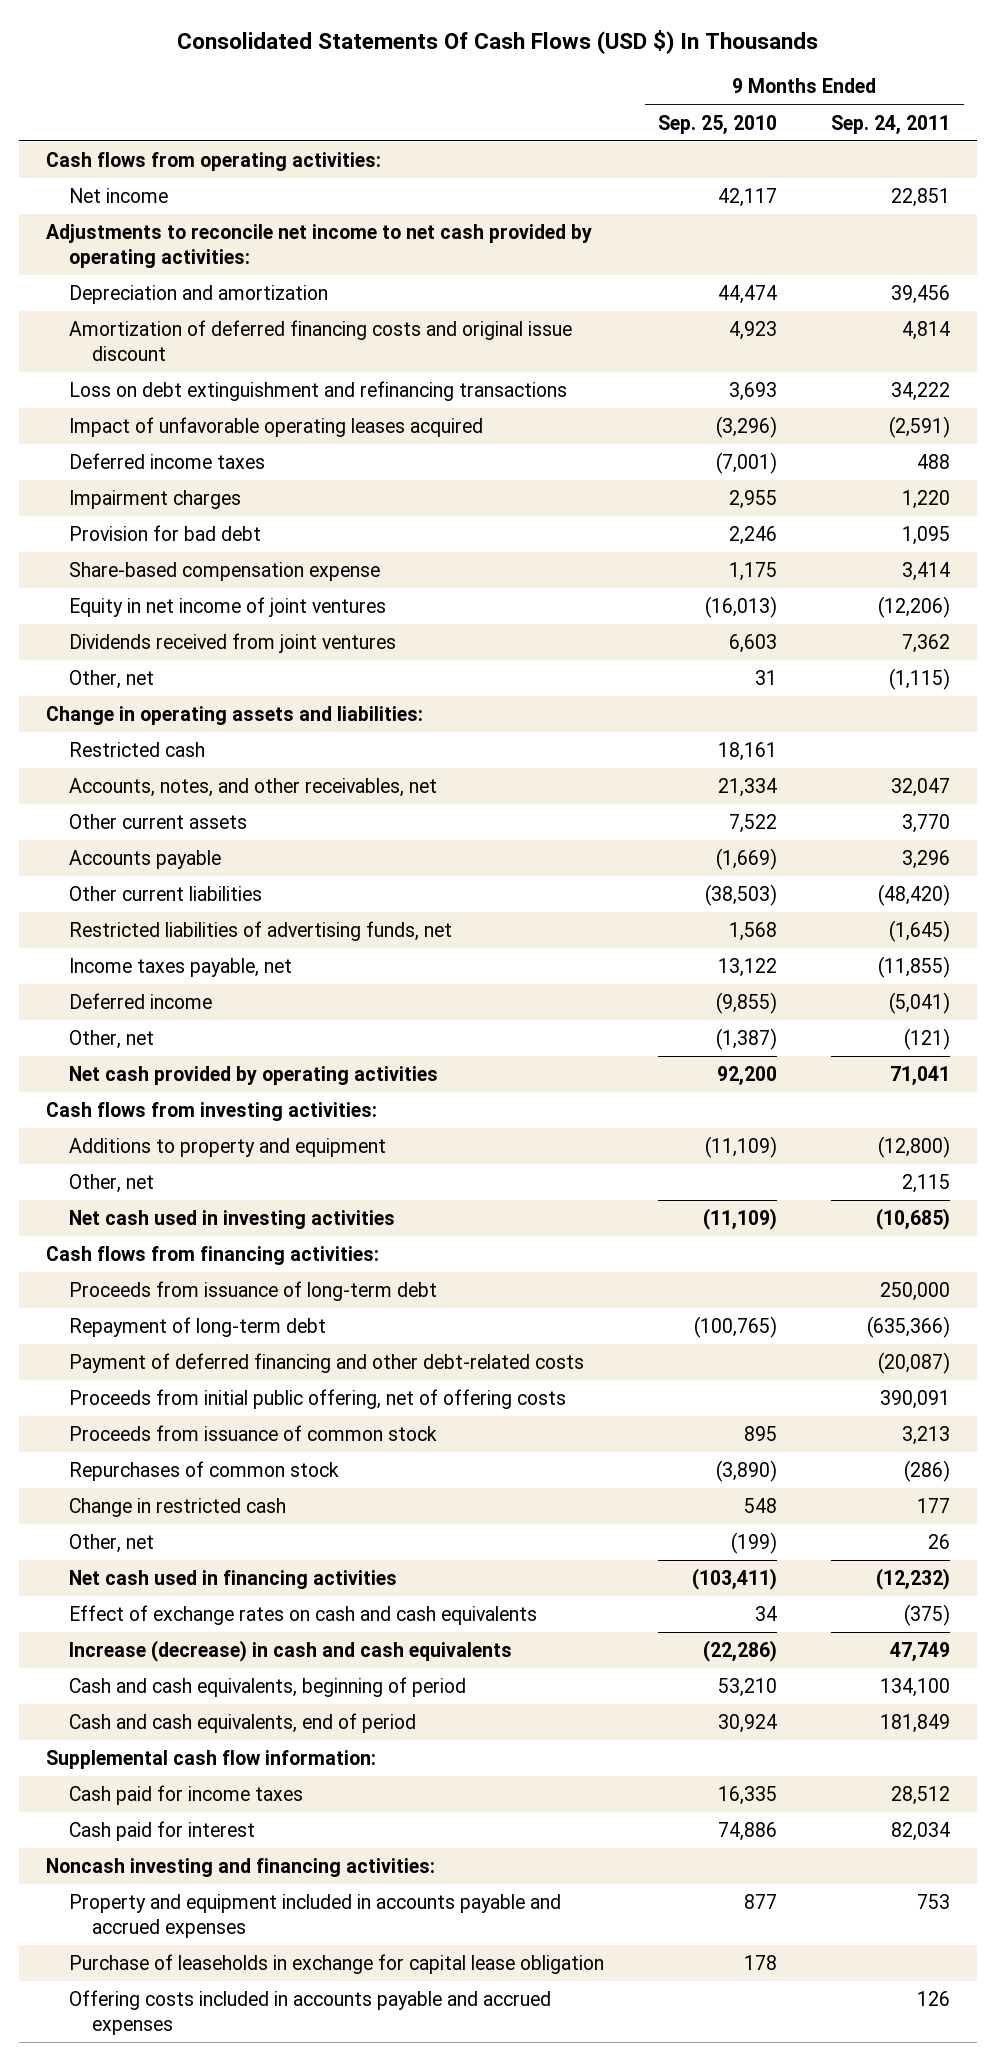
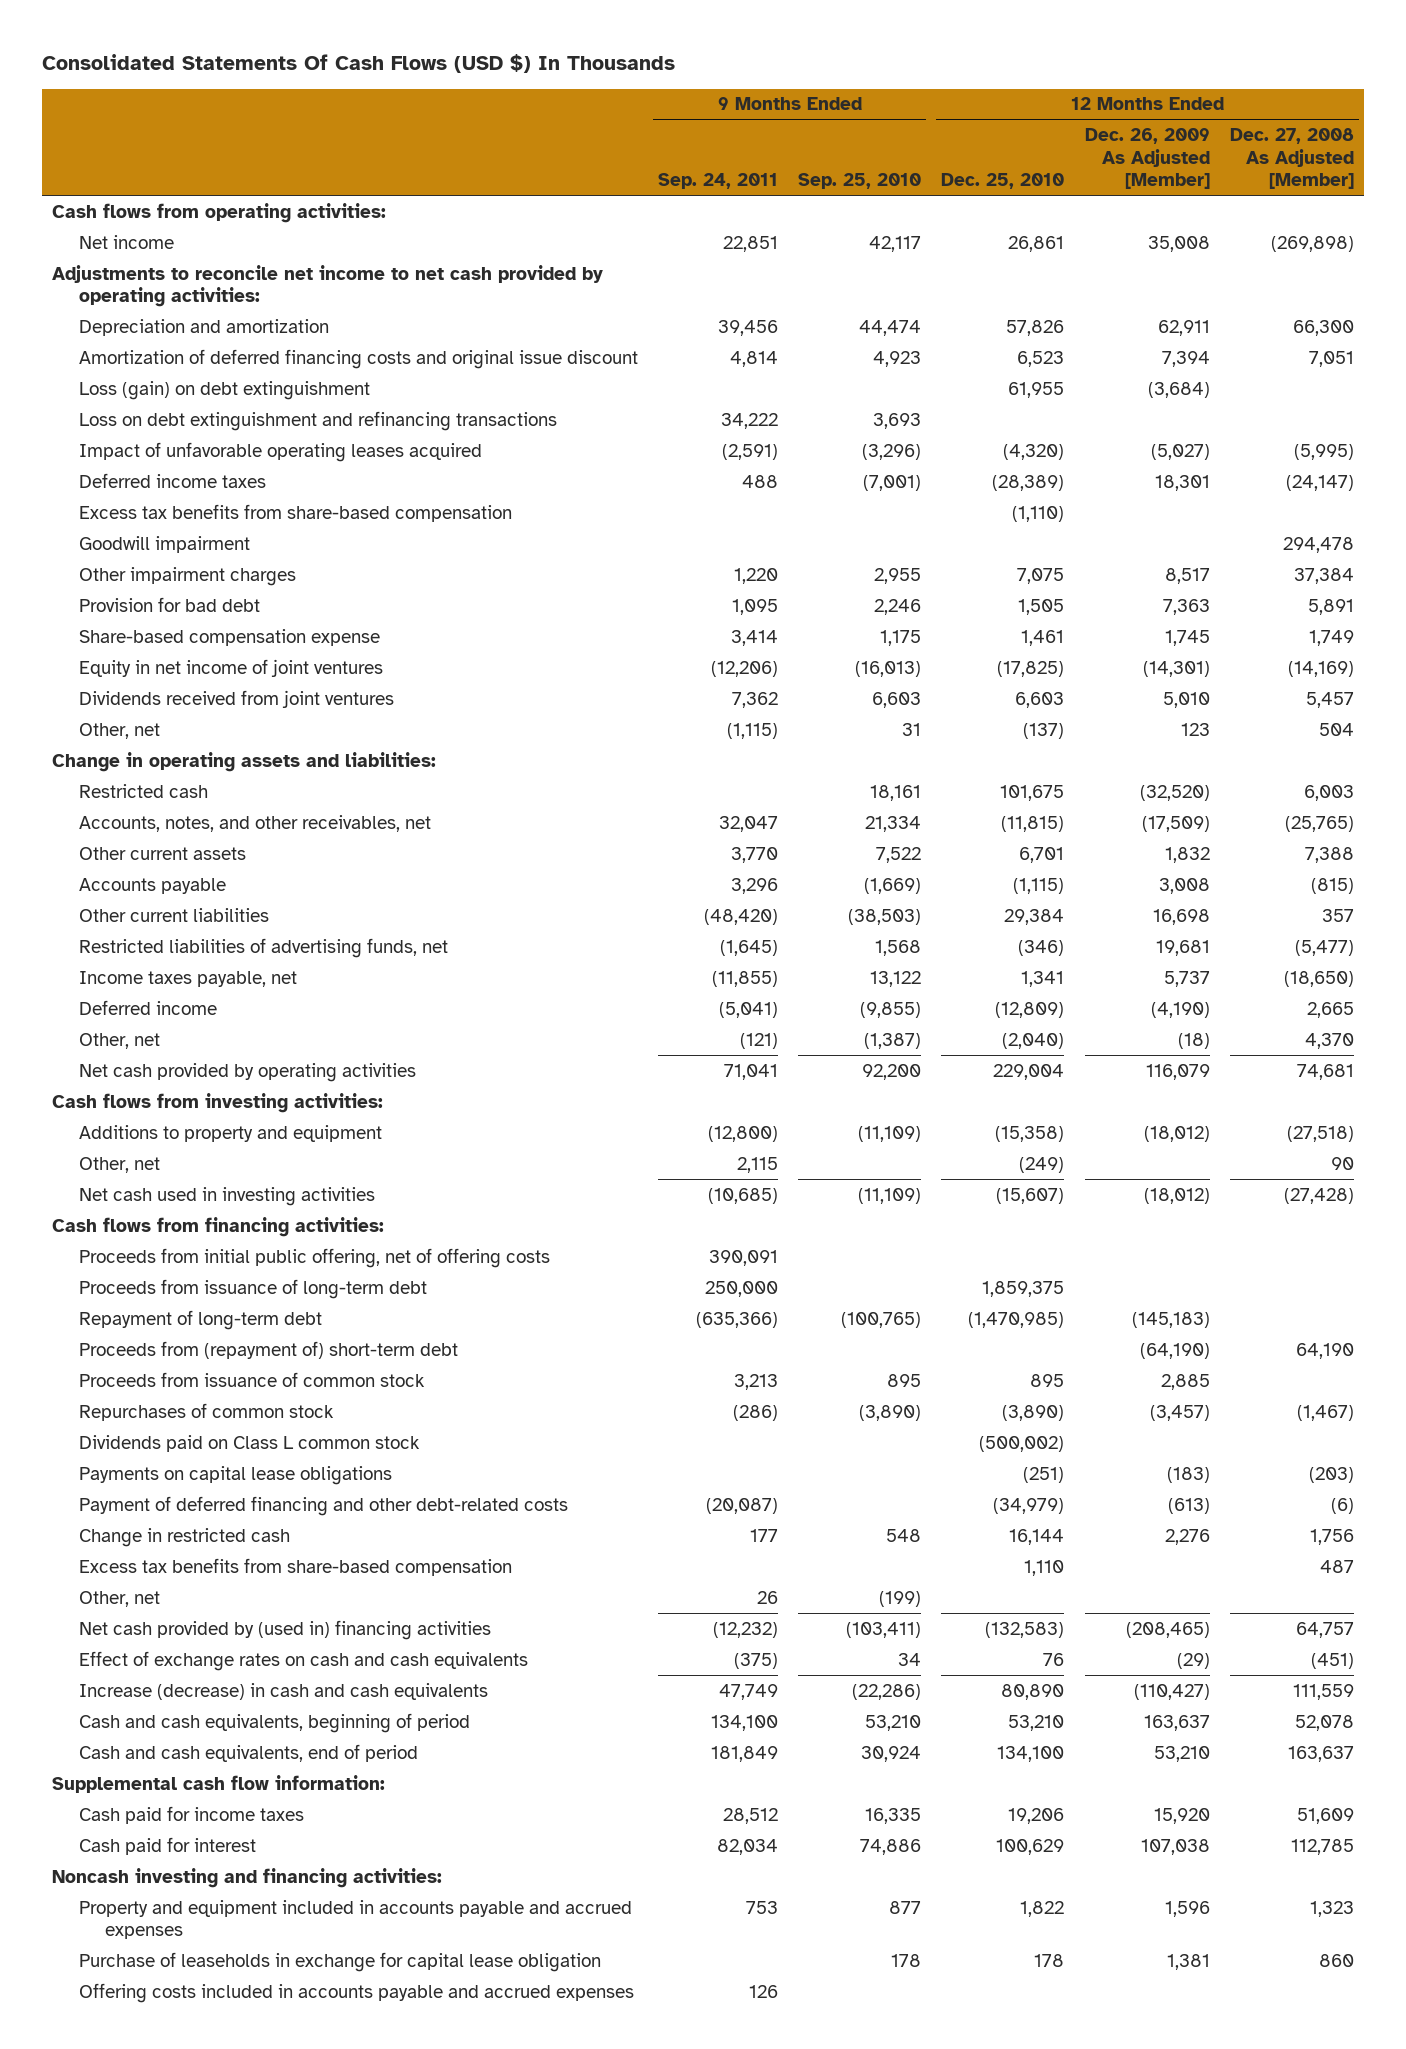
- | 9 Months Ended Sep. 25, 2010 | 9 Months Ended Sep. 24, 2011
+ | 9 Months Ended Sep. 24, 2011 | 9 Months Ended Sep. 25, 2010 | 12 Months Ended Dec. 25, 2010 | 12 Months Ended Dec. 26, 2009 As Adjusted [Member] | 12 Months Ended Dec. 27, 2008 As Adjusted [Member]
+ Loss (gain) on debt extinguishment | | | 61,955 | (3,684) |
- Impairment charges | 2,955 | 1,220
+ Excess tax benefits from share-based compensation | | | (1,110) | |
+ Goodwill impairment | | | | | 294,478
+ Other impairment charges | 1,220 | 2,955 | 7,075 | 8,517 | 37,384
moved up: Proceeds from initial public offering, net of offering costs | 390,091 | | | |
+ Proceeds from (repayment of) short-term debt | | | | (64,190) | 64,190
+ Dividends paid on Class L common stock | | | (500,002) | |
+ Payments on capital lease obligations | | | (251) | (183) | (203)
moved down: Payment of deferred financing and other debt-related costs | (20,087) | | (34,979) | (613) | (6)
+ Excess tax benefits from share-based compensation | | | 1,110 | | 487
- Net cash used in financing activities | (103,411) | (12,232)
+ Net cash provided by (used in) financing activities | (12,232) | (103,411) | (132,583) | (208,465) | 64,757

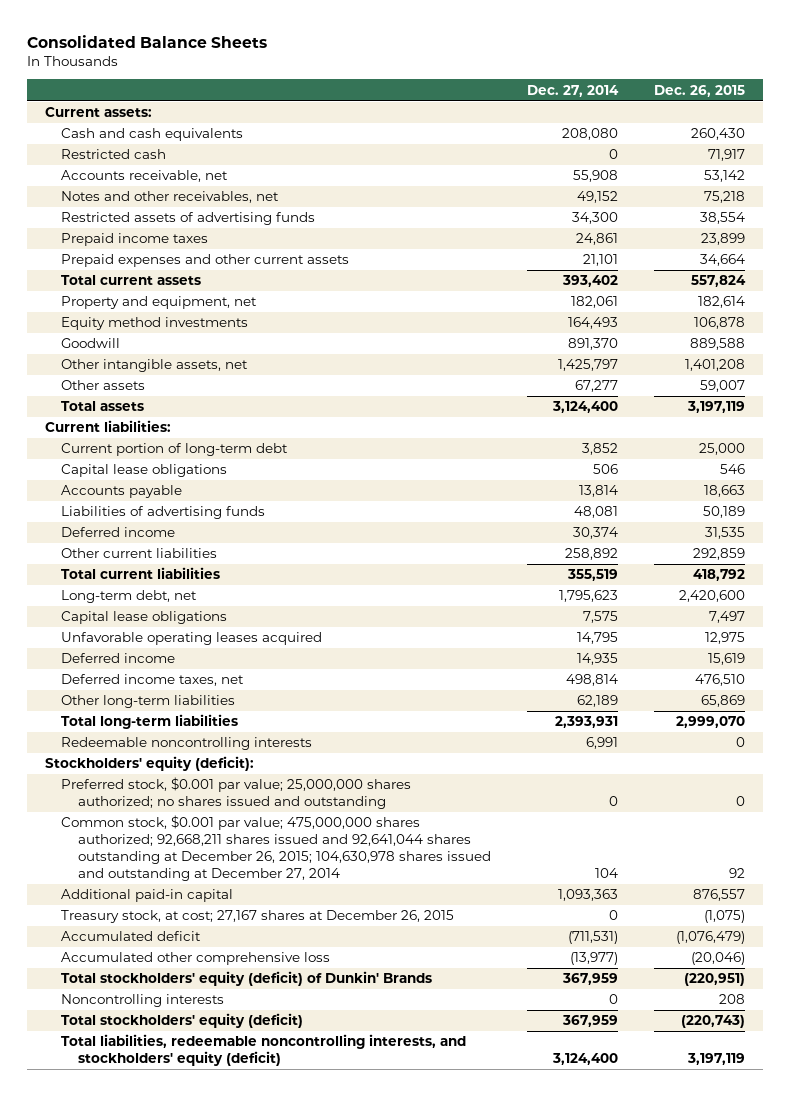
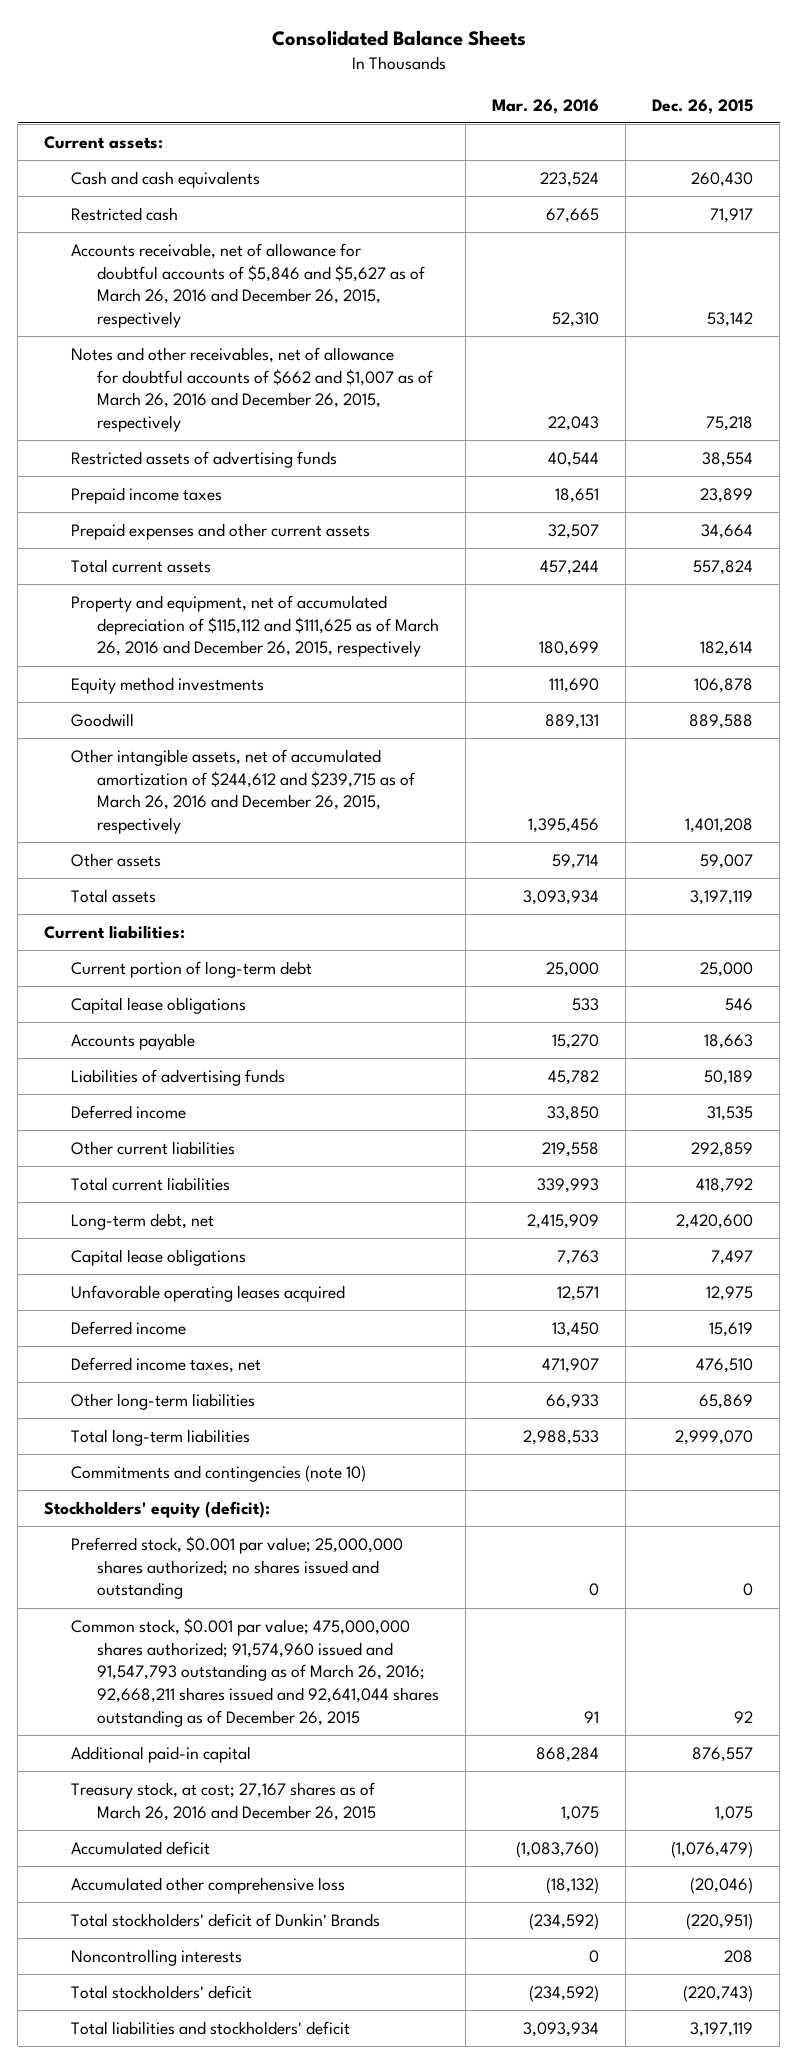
- | Dec. 27, 2014 | Dec. 26, 2015
+ | Mar. 26, 2016 | Dec. 26, 2015
- Accounts receivable, net | 55,908 | 53,142
- Notes and other receivables, net | 49,152 | 75,218
+ Accounts receivable, net of allowance for doubtful accounts of $5,846 and $5,627 as of March 26, 2016 and December 26, 2015, respectively | 52,310 | 53,142
+ Notes and other receivables, net of allowance for doubtful accounts of $662 and $1,007 as of March 26, 2016 and December 26, 2015, respectively | 22,043 | 75,218
- Property and equipment, net | 182,061 | 182,614
+ Property and equipment, net of accumulated depreciation of $115,112 and $111,625 as of March 26, 2016 and December 26, 2015, respectively | 180,699 | 182,614
- Other intangible assets, net | 1,425,797 | 1,401,208
+ Other intangible assets, net of accumulated amortization of $244,612 and $239,715 as of March 26, 2016 and December 26, 2015, respectively | 1,395,456 | 1,401,208
- Redeemable noncontrolling interests | 6,991 | 0
+ Commitments and contingencies (note 10)
- Common stock, $0.001 par value; 475,000,000 shares authorized; 92,668,211 shares issued and 92,641,044 shares outstanding at December 26, 2015; 104,630,978 shares issued and outstanding at December 27, 2014 | 104 | 92
+ Common stock, $0.001 par value; 475,000,000 shares authorized; 91,574,960 issued and 91,547,793 outstanding as of March 26, 2016; 92,668,211 shares issued and 92,641,044 shares outstanding as of December 26, 2015 | 91 | 92
- Treasury stock, at cost; 27,167 shares at December 26, 2015 | 0 | (1,075)
+ Treasury stock, at cost; 27,167 shares as of March 26, 2016 and December 26, 2015 | 1,075 | 1,075
- Total stockholders' equity (deficit) of Dunkin' Brands | 367,959 | (220,951)
+ Total stockholders' deficit of Dunkin' Brands | (234,592) | (220,951)
- Total stockholders' equity (deficit) | 367,959 | (220,743)
- Total liabilities, redeemable noncontrolling interests, and stockholders' equity (deficit) | 3,124,400 | 3,197,119
+ Total stockholders' deficit | (234,592) | (220,743)
+ Total liabilities and stockholders' deficit | 3,093,934 | 3,197,119

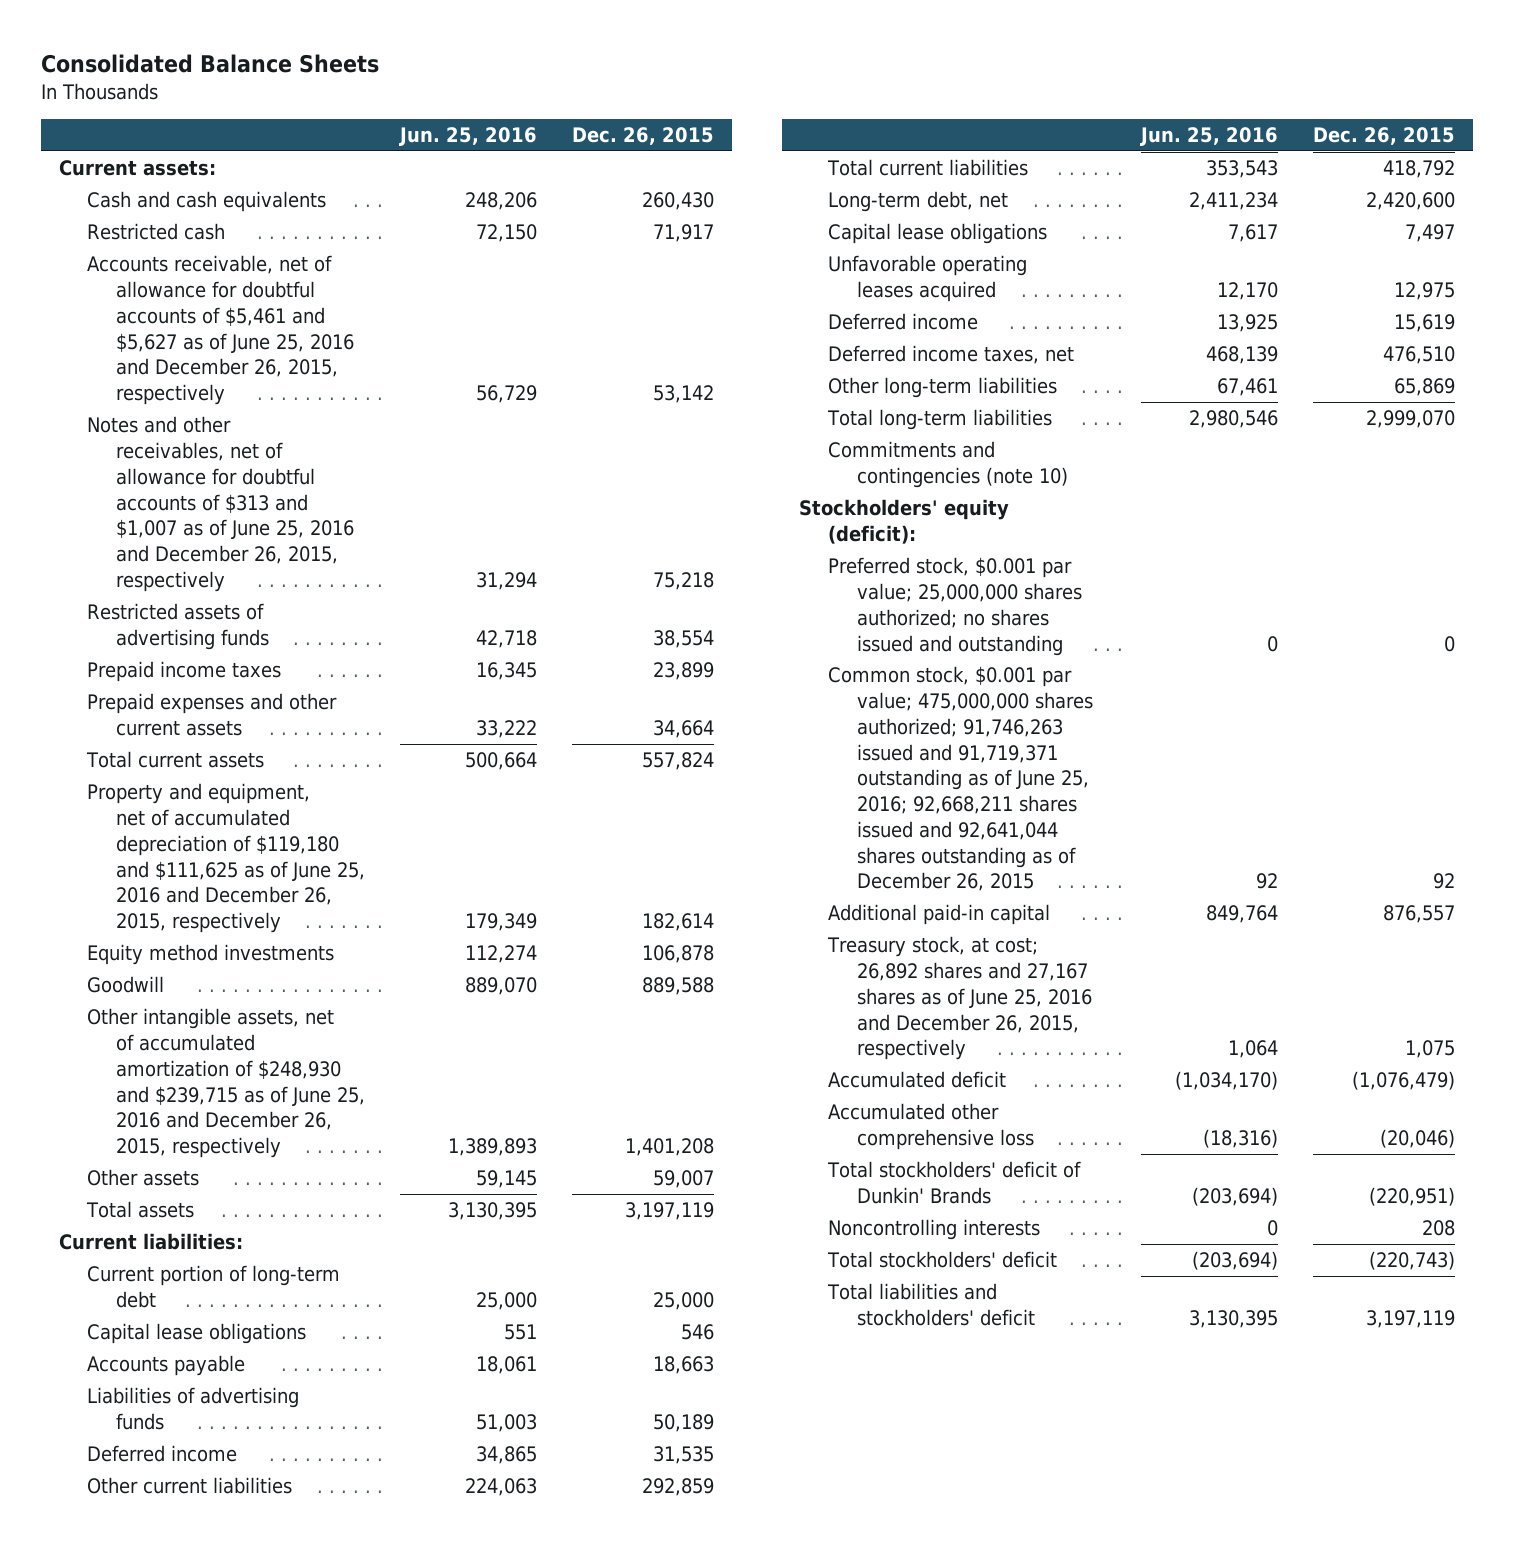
- | Mar. 26, 2016 | Dec. 26, 2015
+ | Jun. 25, 2016 | Dec. 26, 2015
- Accounts receivable, net of allowance for doubtful accounts of $5,846 and $5,627 as of March 26, 2016 and December 26, 2015, respectively | 52,310 | 53,142
- Notes and other receivables, net of allowance for doubtful accounts of $662 and $1,007 as of March 26, 2016 and December 26, 2015, respectively | 22,043 | 75,218
+ Accounts receivable, net of allowance for doubtful accounts of $5,461 and $5,627 as of June 25, 2016 and December 26, 2015, respectively | 56,729 | 53,142
+ Notes and other receivables, net of allowance for doubtful accounts of $313 and $1,007 as of June 25, 2016 and December 26, 2015, respectively | 31,294 | 75,218
- Property and equipment, net of accumulated depreciation of $115,112 and $111,625 as of March 26, 2016 and December 26, 2015, respectively | 180,699 | 182,614
+ Property and equipment, net of accumulated depreciation of $119,180 and $111,625 as of June 25, 2016 and December 26, 2015, respectively | 179,349 | 182,614
- Other intangible assets, net of accumulated amortization of $244,612 and $239,715 as of March 26, 2016 and December 26, 2015, respectively | 1,395,456 | 1,401,208
+ Other intangible assets, net of accumulated amortization of $248,930 and $239,715 as of June 25, 2016 and December 26, 2015, respectively | 1,389,893 | 1,401,208
- Common stock, $0.001 par value; 475,000,000 shares authorized; 91,574,960 issued and 91,547,793 outstanding as of March 26, 2016; 92,668,211 shares issued and 92,641,044 shares outstanding as of December 26, 2015 | 91 | 92
+ Common stock, $0.001 par value; 475,000,000 shares authorized; 91,746,263 issued and 91,719,371 outstanding as of June 25, 2016; 92,668,211 shares issued and 92,641,044 shares outstanding as of December 26, 2015 | 92 | 92
- Treasury stock, at cost; 27,167 shares as of March 26, 2016 and December 26, 2015 | 1,075 | 1,075
+ Treasury stock, at cost; 26,892 shares and 27,167 shares as of June 25, 2016 and December 26, 2015, respectively | 1,064 | 1,075

